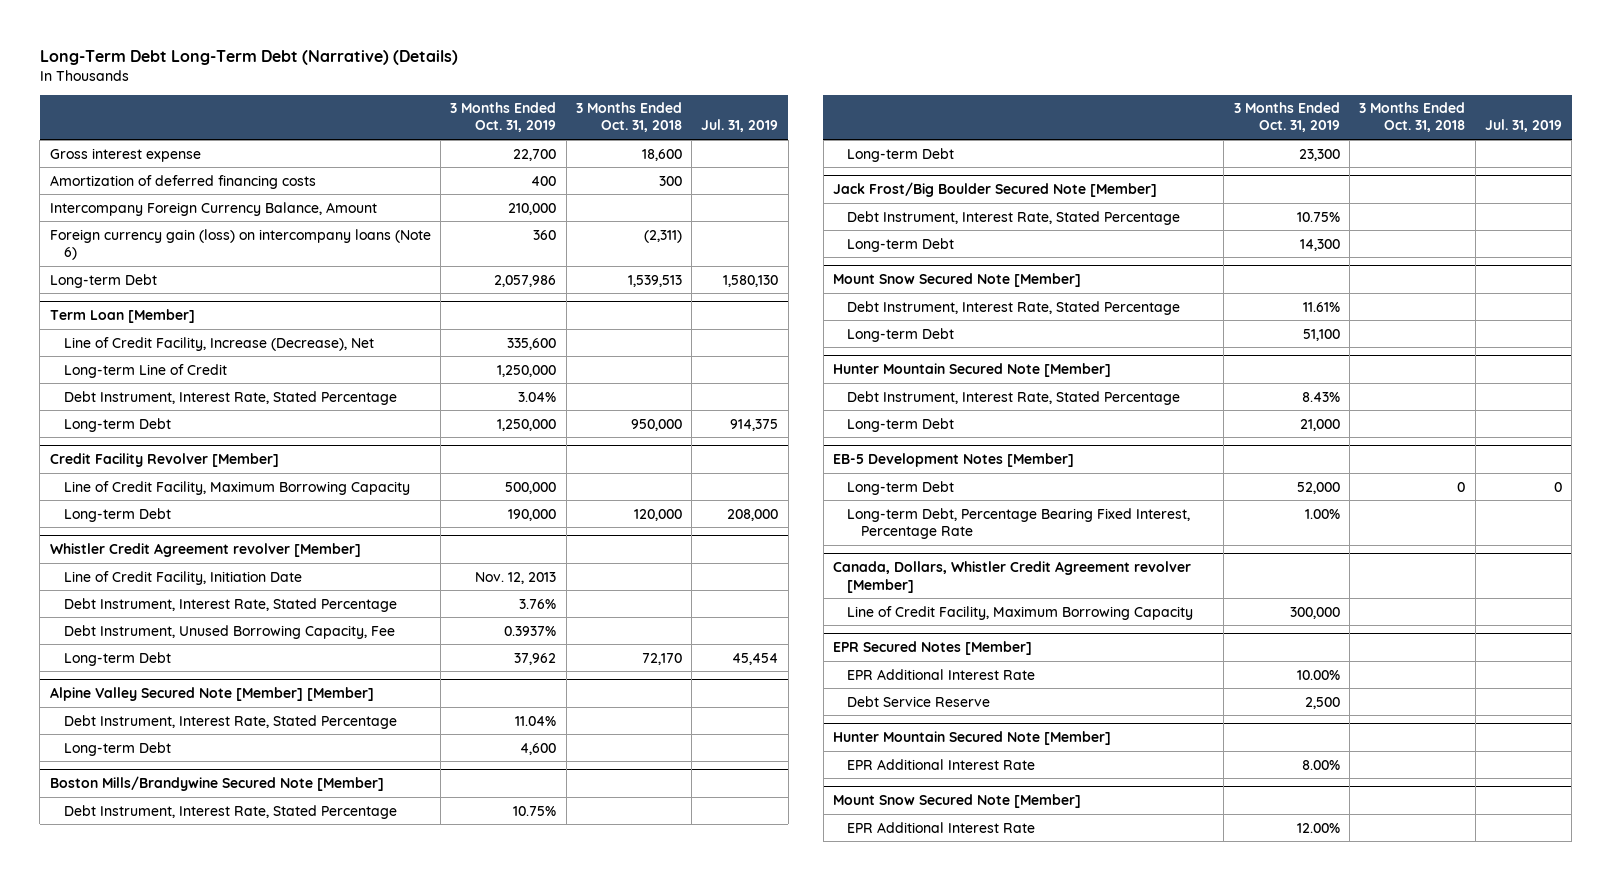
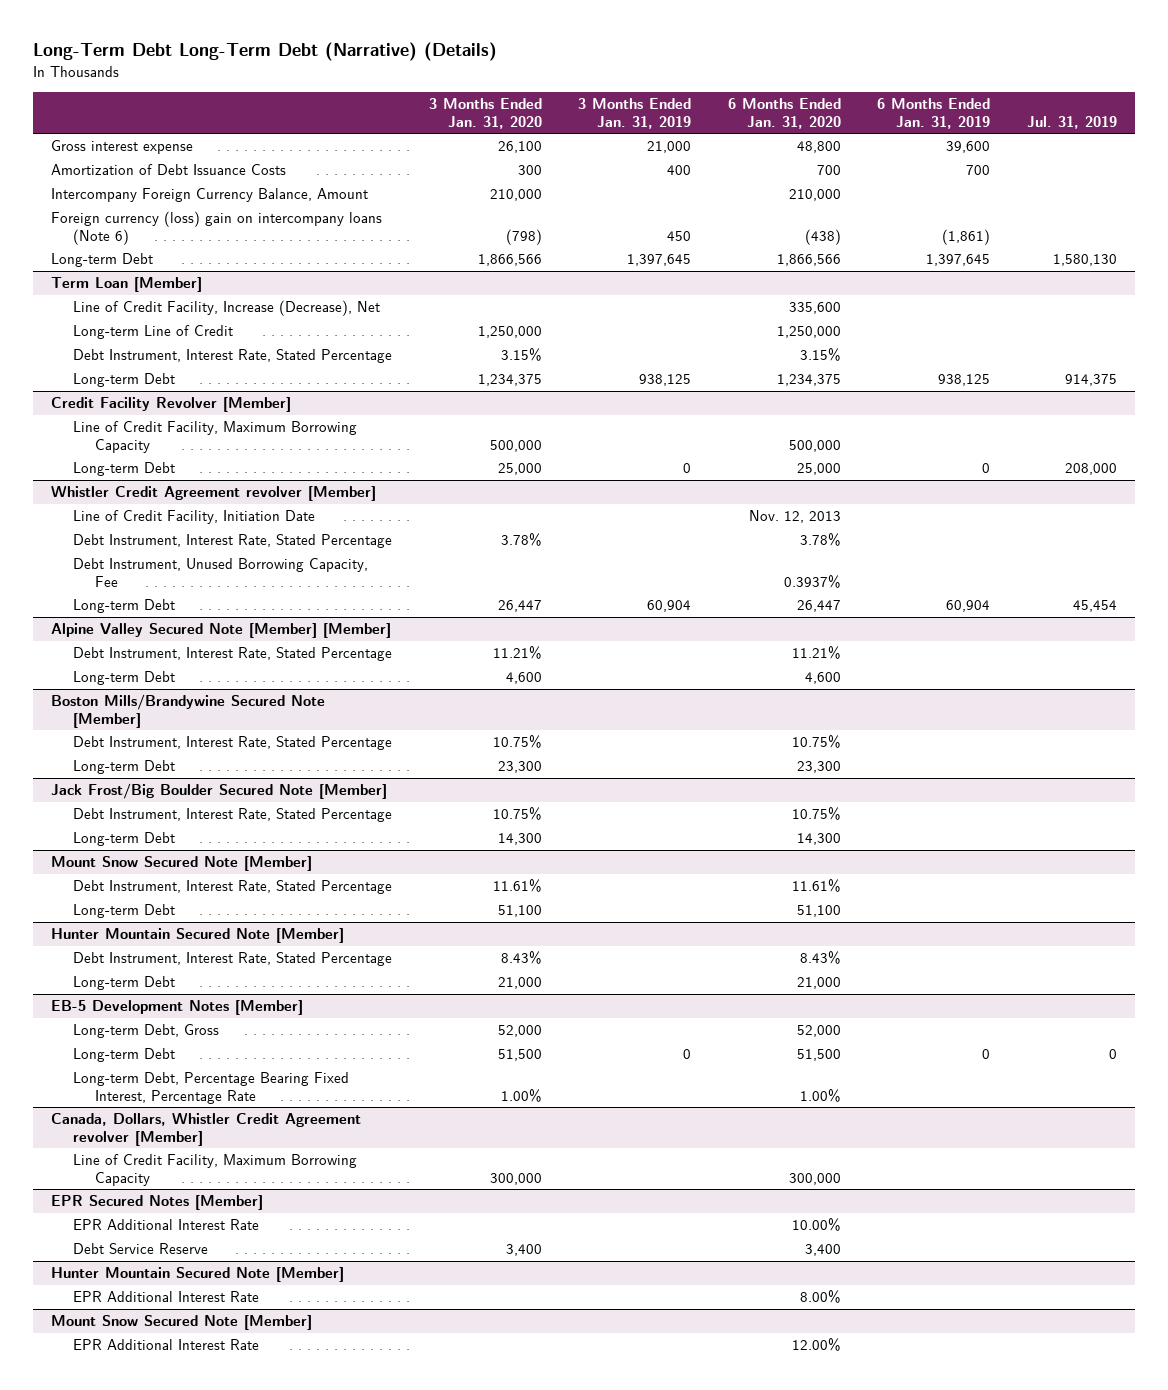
- | 3 Months Ended Oct. 31, 2019 | 3 Months Ended Oct. 31, 2018 | Jul. 31, 2019
+ | 3 Months Ended Jan. 31, 2020 | 3 Months Ended Jan. 31, 2019 | 6 Months Ended Jan. 31, 2020 | 6 Months Ended Jan. 31, 2019 | Jul. 31, 2019
- Amortization of deferred financing costs | 400 | 300 |
+ Amortization of Debt Issuance Costs | 300 | 400 | 700 | 700 |
- Foreign currency gain (loss) on intercompany loans (Note 6) | 360 | (2,311) |
+ Foreign currency (loss) gain on intercompany loans (Note 6) | (798) | 450 | (438) | (1,861) |
@ EB-5 Development Notes [Member]
+ Long-term Debt, Gross | 52,000 | | 52,000 | |

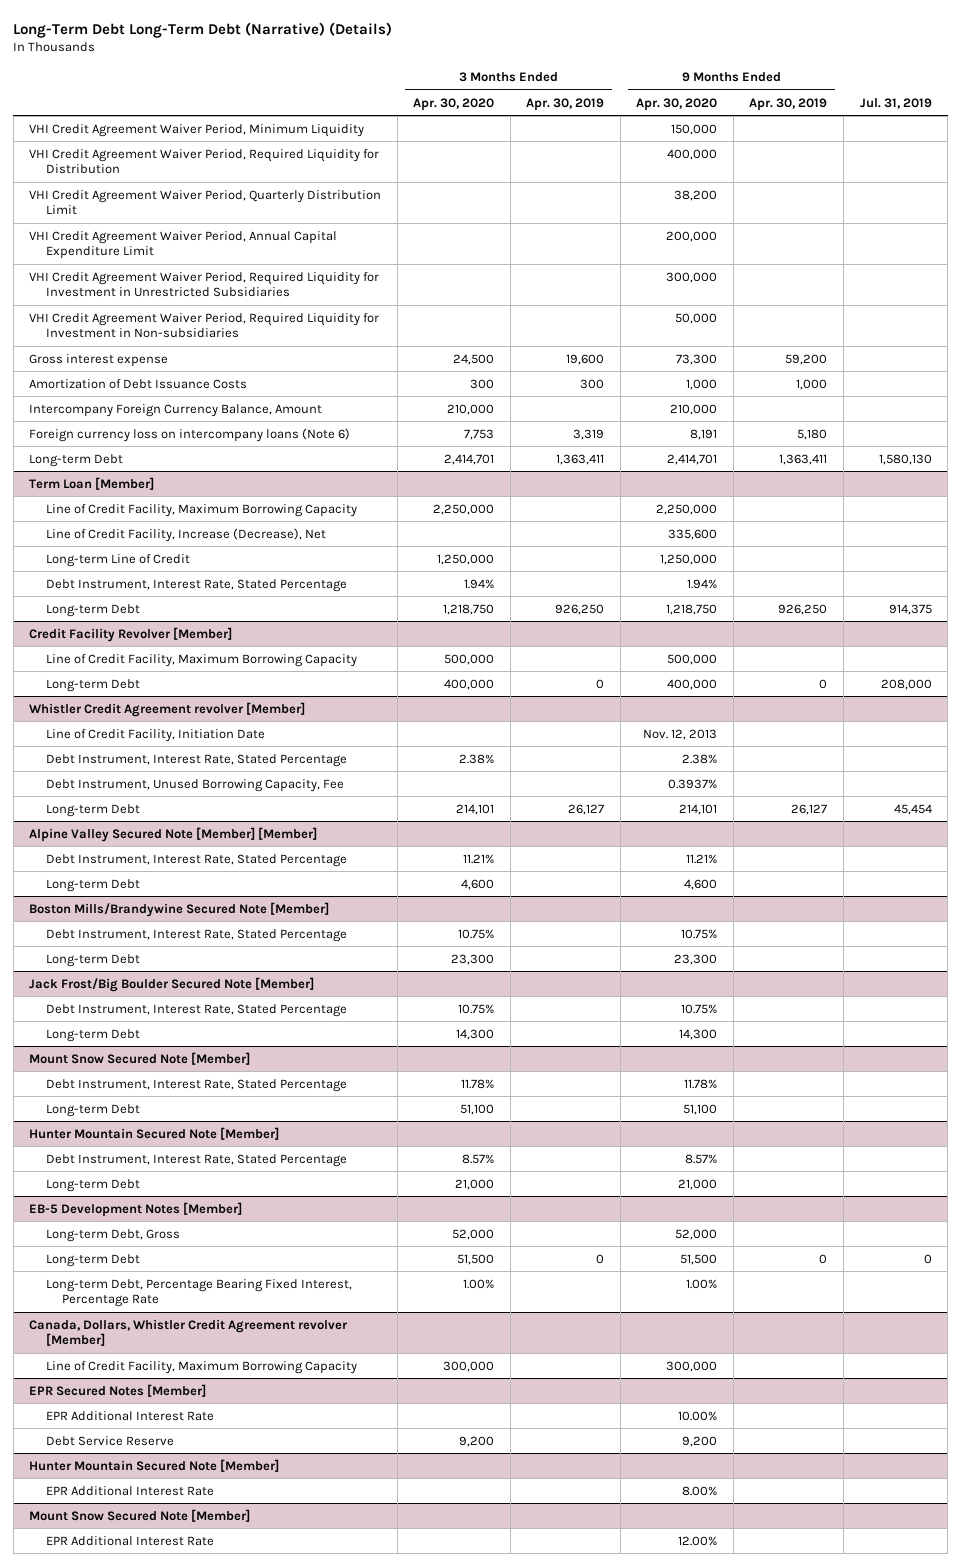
- | 3 Months Ended Jan. 31, 2020 | 3 Months Ended Jan. 31, 2019 | 6 Months Ended Jan. 31, 2020 | 6 Months Ended Jan. 31, 2019 | Jul. 31, 2019
+ | 3 Months Ended Apr. 30, 2020 | 3 Months Ended Apr. 30, 2019 | 9 Months Ended Apr. 30, 2020 | 9 Months Ended Apr. 30, 2019 | Jul. 31, 2019
+ VHI Credit Agreement Waiver Period, Minimum Liquidity | | | 150,000 | |
+ VHI Credit Agreement Waiver Period, Required Liquidity for Distribution | | | 400,000 | |
+ VHI Credit Agreement Waiver Period, Quarterly Distribution Limit | | | 38,200 | |
+ VHI Credit Agreement Waiver Period, Annual Capital Expenditure Limit | | | 200,000 | |
+ VHI Credit Agreement Waiver Period, Required Liquidity for Investment in Unrestricted Subsidiaries | | | 300,000 | |
+ VHI Credit Agreement Waiver Period, Required Liquidity for Investment in Non-subsidiaries | | | 50,000 | |
- Foreign currency (loss) gain on intercompany loans (Note 6) | (798) | 450 | (438) | (1,861) |
+ Foreign currency loss on intercompany loans (Note 6) | 7,753 | 3,319 | 8,191 | 5,180 |
@ Term Loan [Member]
+ Line of Credit Facility, Maximum Borrowing Capacity | 2,250,000 | | 2,250,000 | |

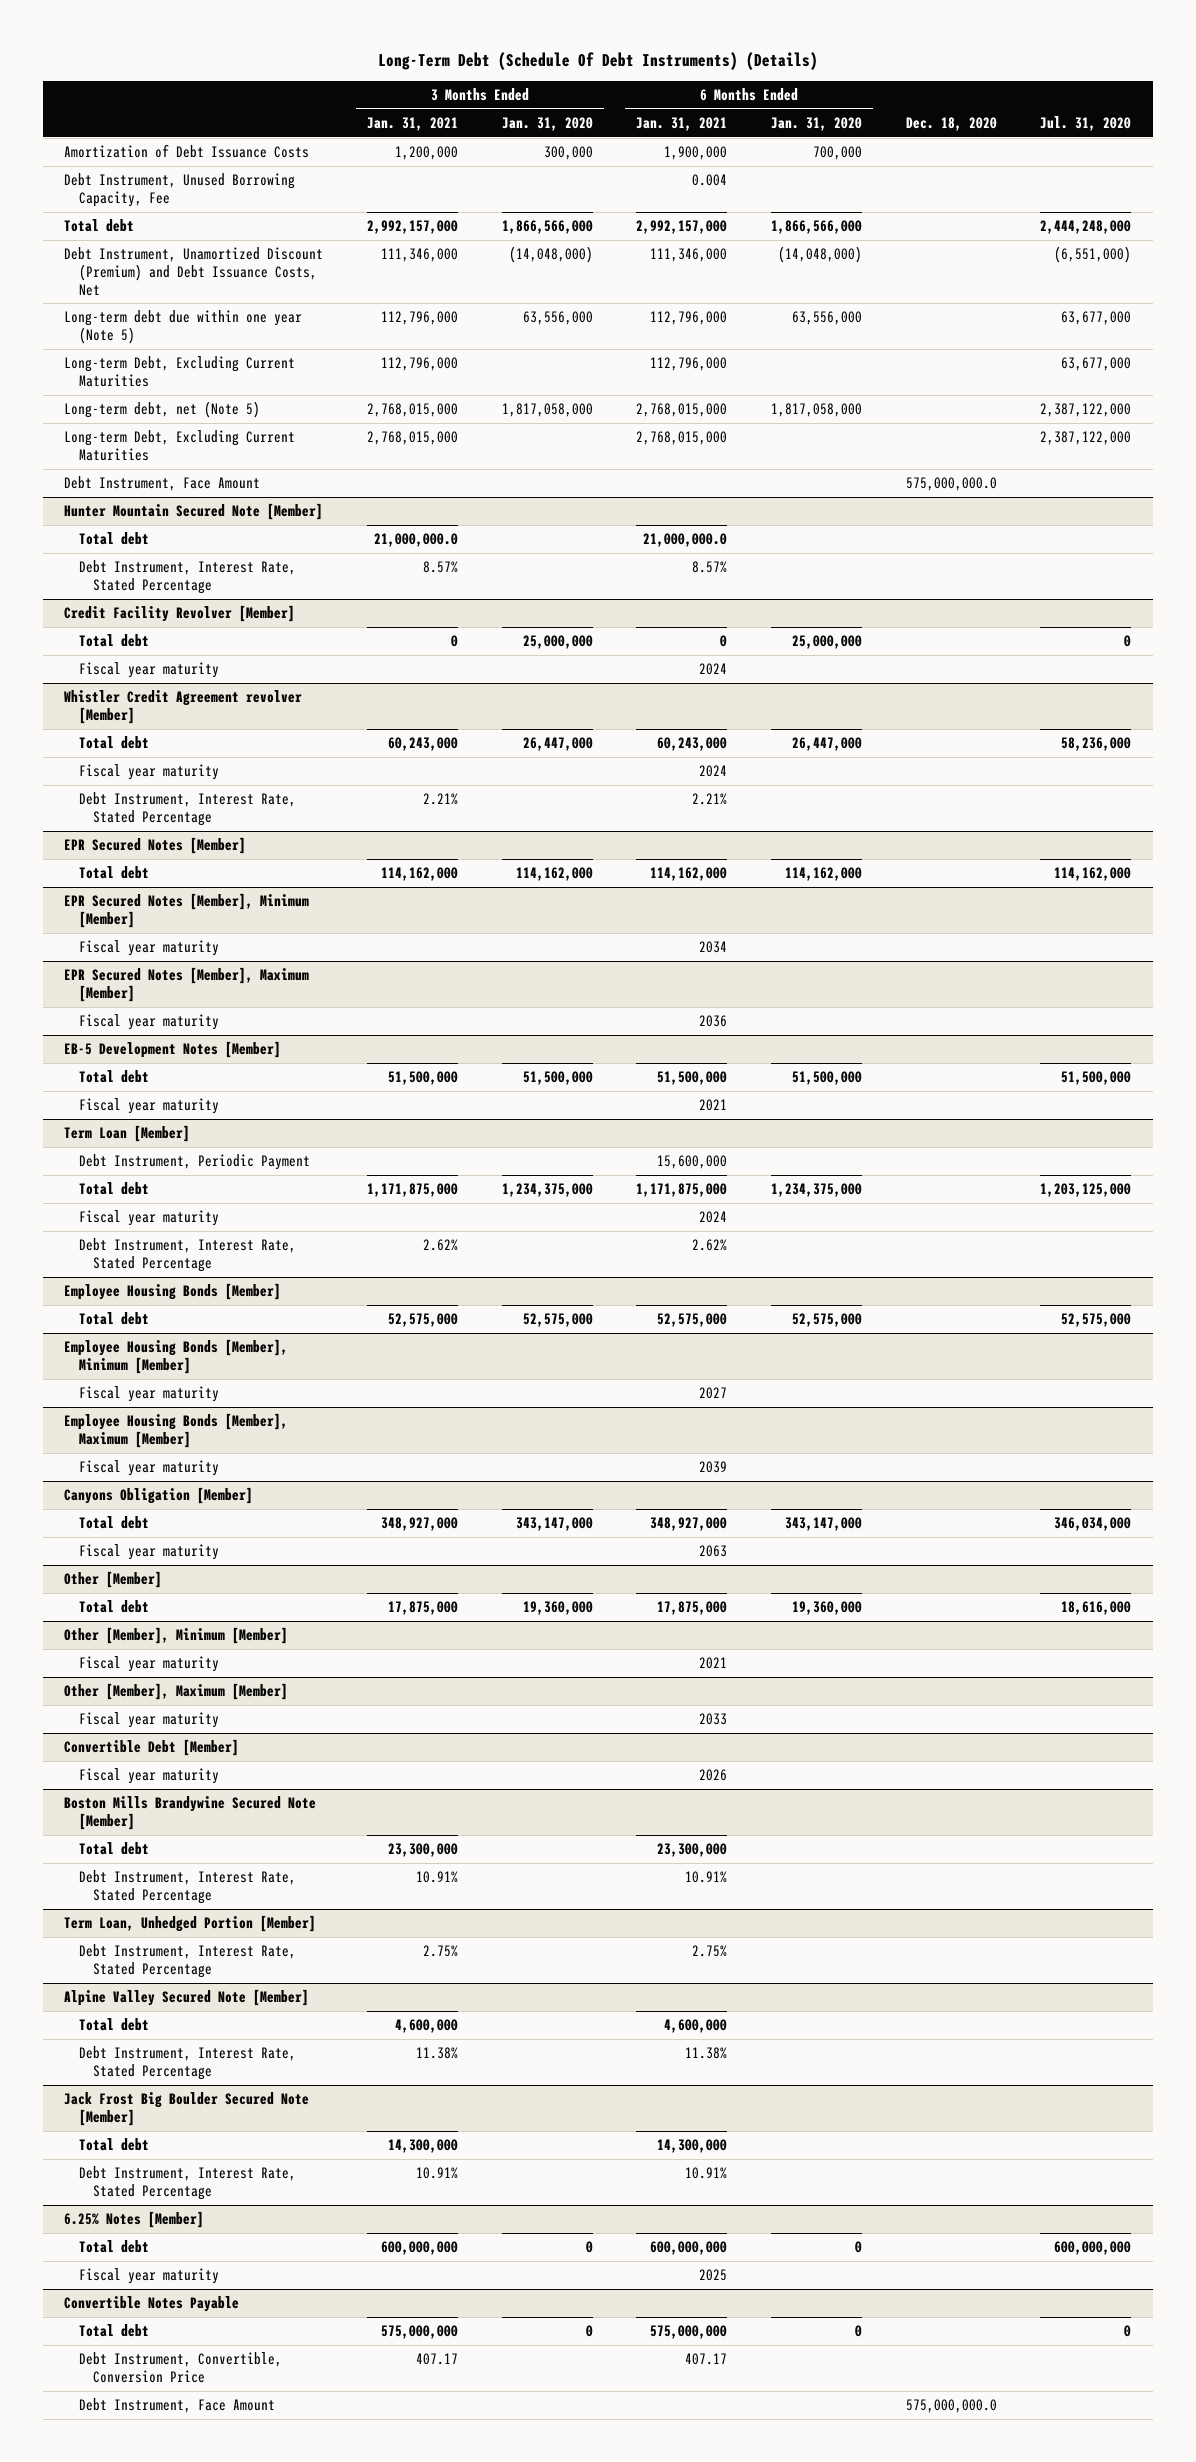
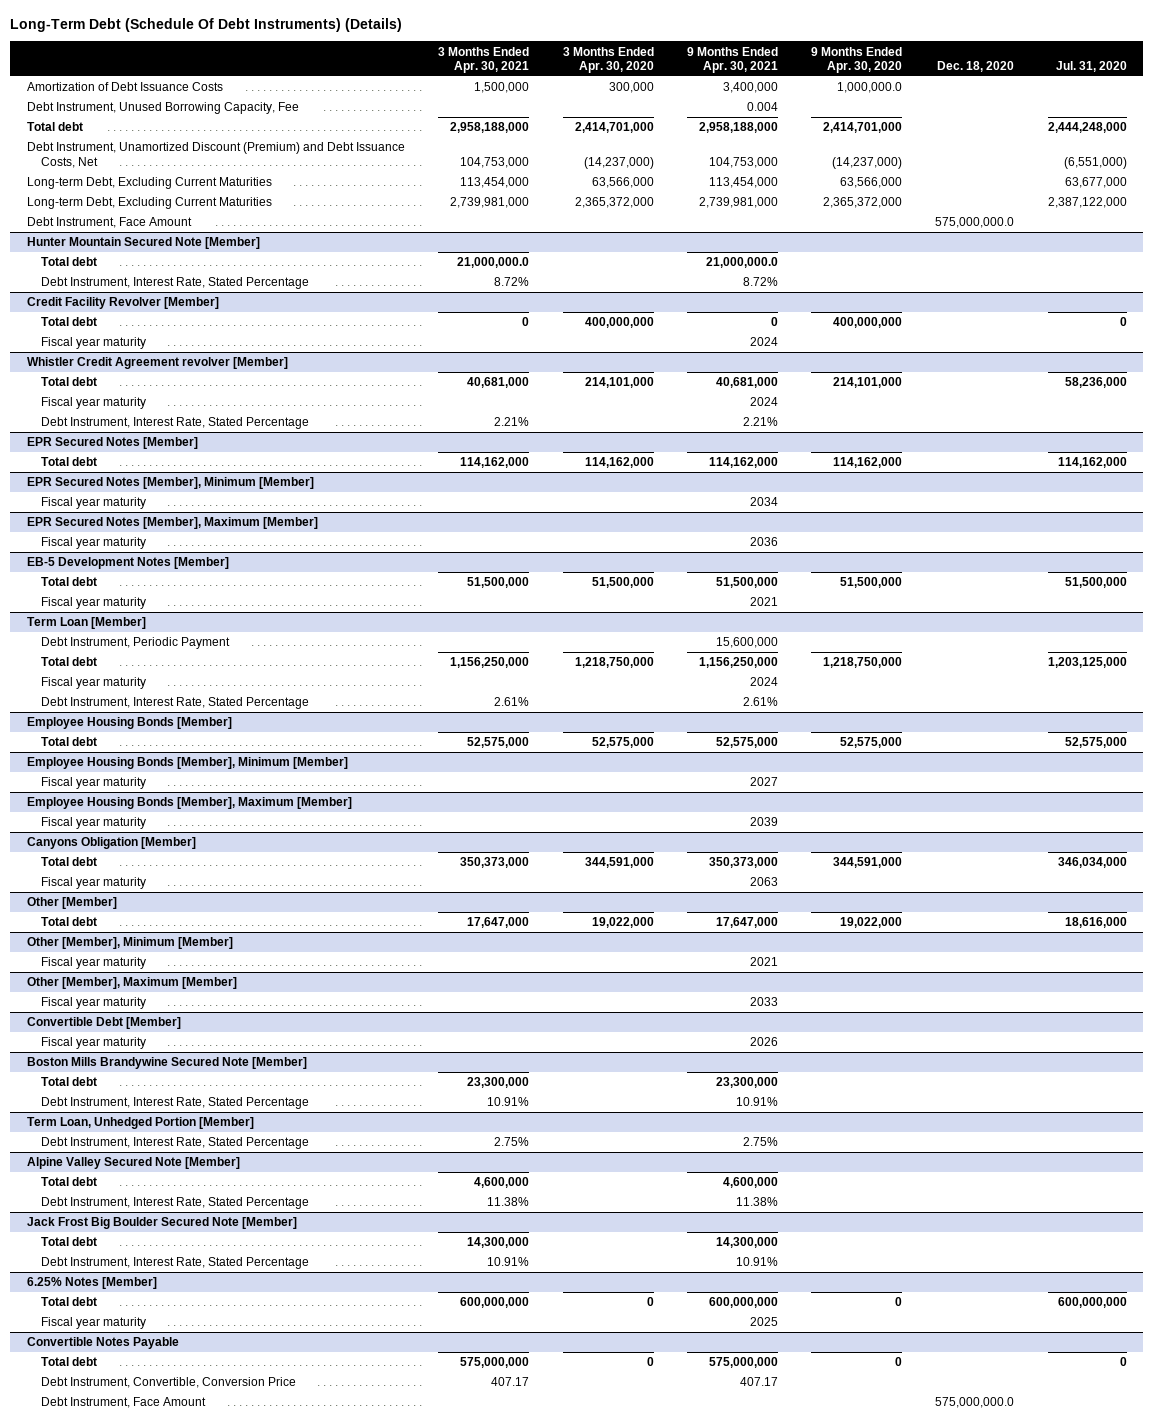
- | 3 Months Ended Jan. 31, 2021 | 3 Months Ended Jan. 31, 2020 | 6 Months Ended Jan. 31, 2021 | 6 Months Ended Jan. 31, 2020 | Dec. 18, 2020 | Jul. 31, 2020
+ | 3 Months Ended Apr. 30, 2021 | 3 Months Ended Apr. 30, 2020 | 9 Months Ended Apr. 30, 2021 | 9 Months Ended Apr. 30, 2020 | Dec. 18, 2020 | Jul. 31, 2020
- Long-term debt due within one year (Note 5) | 112,796,000 | 63,556,000 | 112,796,000 | 63,556,000 | | 63,677,000
- Long-term debt, net (Note 5) | 2,768,015,000 | 1,817,058,000 | 2,768,015,000 | 1,817,058,000 | | 2,387,122,000

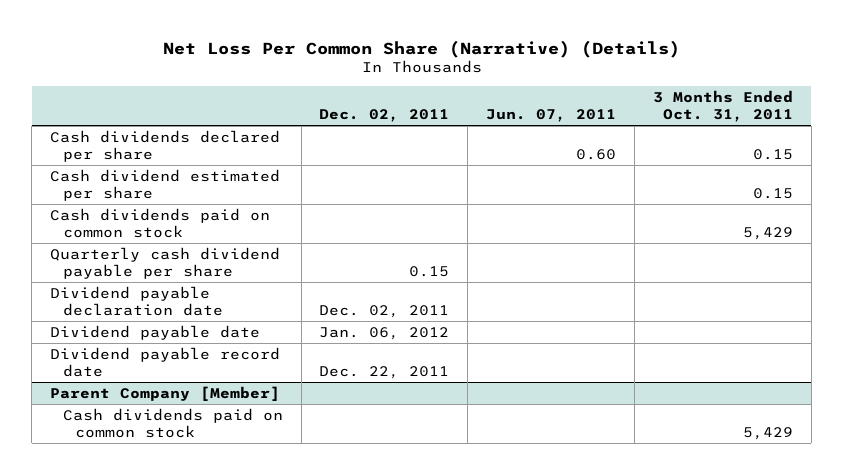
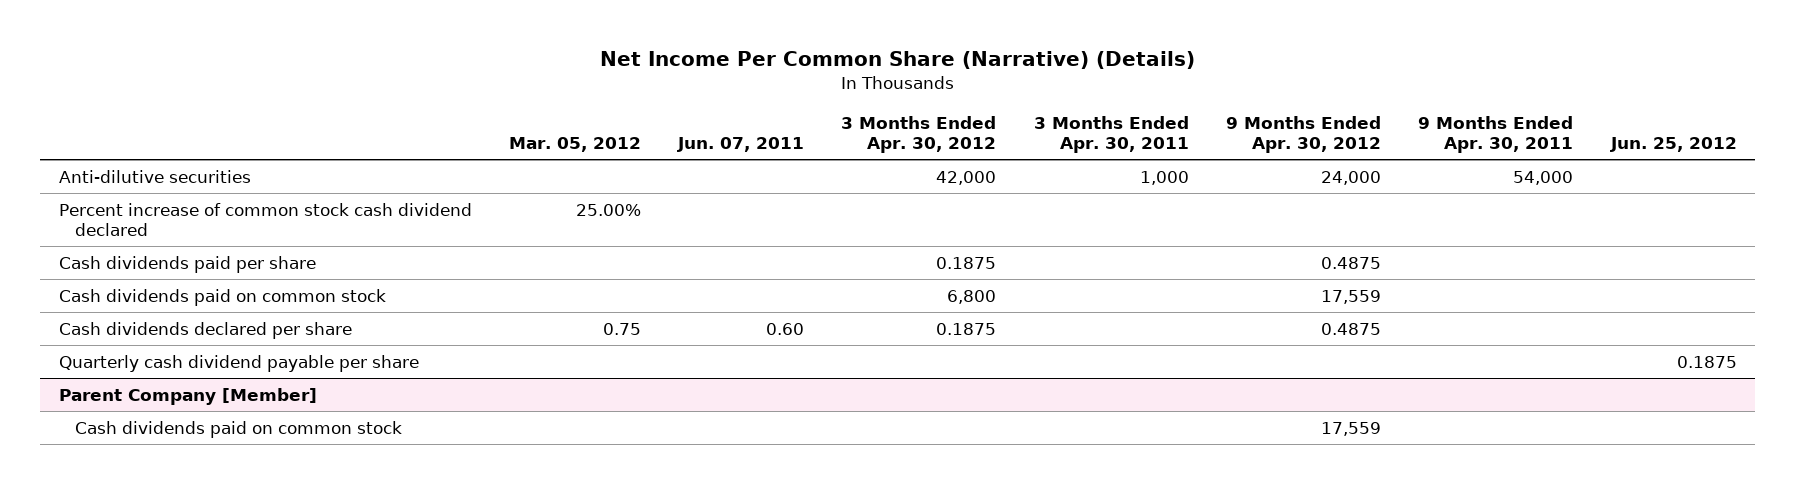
- Net Loss Per Common Share (Narrative) (Details)
+ Net Income Per Common Share (Narrative) (Details)
- | Dec. 02, 2011 | Jun. 07, 2011 | 3 Months Ended Oct. 31, 2011
+ | Mar. 05, 2012 | Jun. 07, 2011 | 3 Months Ended Apr. 30, 2012 | 3 Months Ended Apr. 30, 2011 | 9 Months Ended Apr. 30, 2012 | 9 Months Ended Apr. 30, 2011 | Jun. 25, 2012
- Cash dividend estimated per share | | | 0.15
+ Anti-dilutive securities | | | 42,000 | 1,000 | 24,000 | 54,000 |
+ Percent increase of common stock cash dividend declared | 25.00% | | | | | |
+ Cash dividends paid per share | | | 0.1875 | | 0.4875 | |
moved down: Cash dividends declared per share | 0.75 | 0.60 | 0.1875 | | 0.4875 | |
- Dividend payable declaration date | Dec. 02, 2011 | |
- Dividend payable date | Jan. 06, 2012 | |
- Dividend payable record date | Dec. 22, 2011 | |

